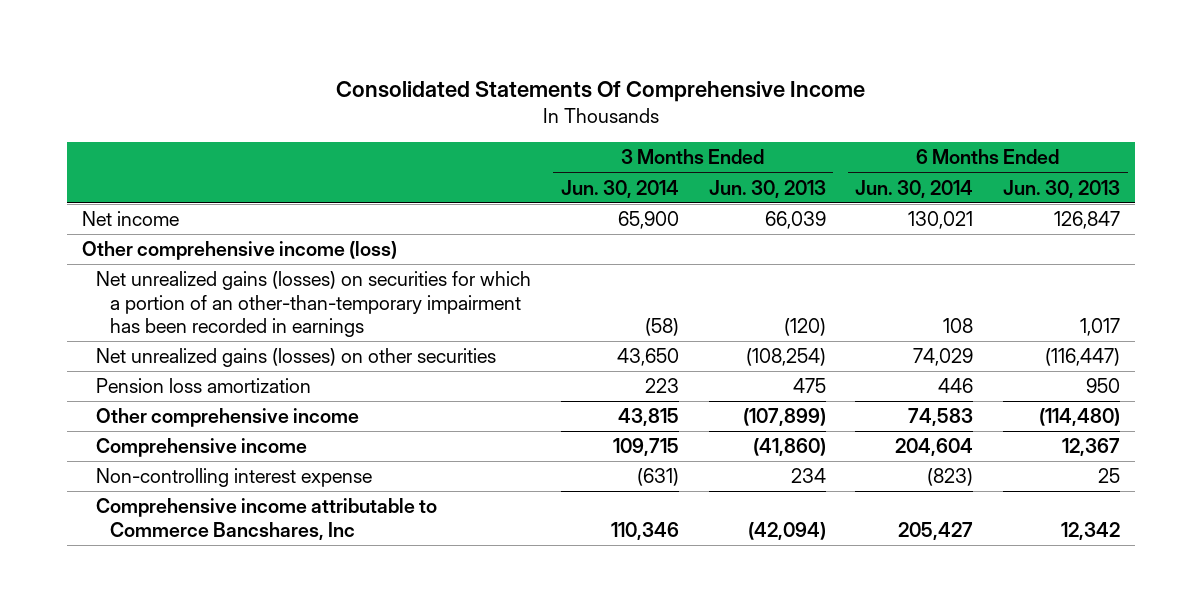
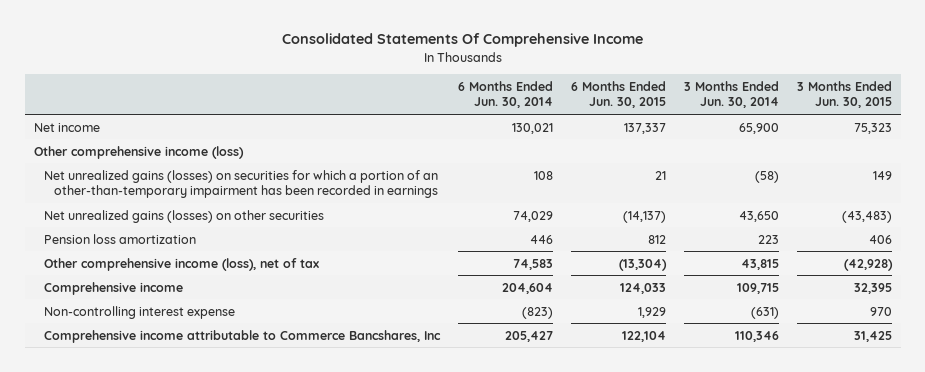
- | 3 Months Ended Jun. 30, 2014 | 3 Months Ended Jun. 30, 2013 | 6 Months Ended Jun. 30, 2014 | 6 Months Ended Jun. 30, 2013
+ | 6 Months Ended Jun. 30, 2014 | 6 Months Ended Jun. 30, 2015 | 3 Months Ended Jun. 30, 2014 | 3 Months Ended Jun. 30, 2015
- Other comprehensive income | 43,815 | (107,899) | 74,583 | (114,480)
+ Other comprehensive income (loss), net of tax | 74,583 | (13,304) | 43,815 | (42,928)

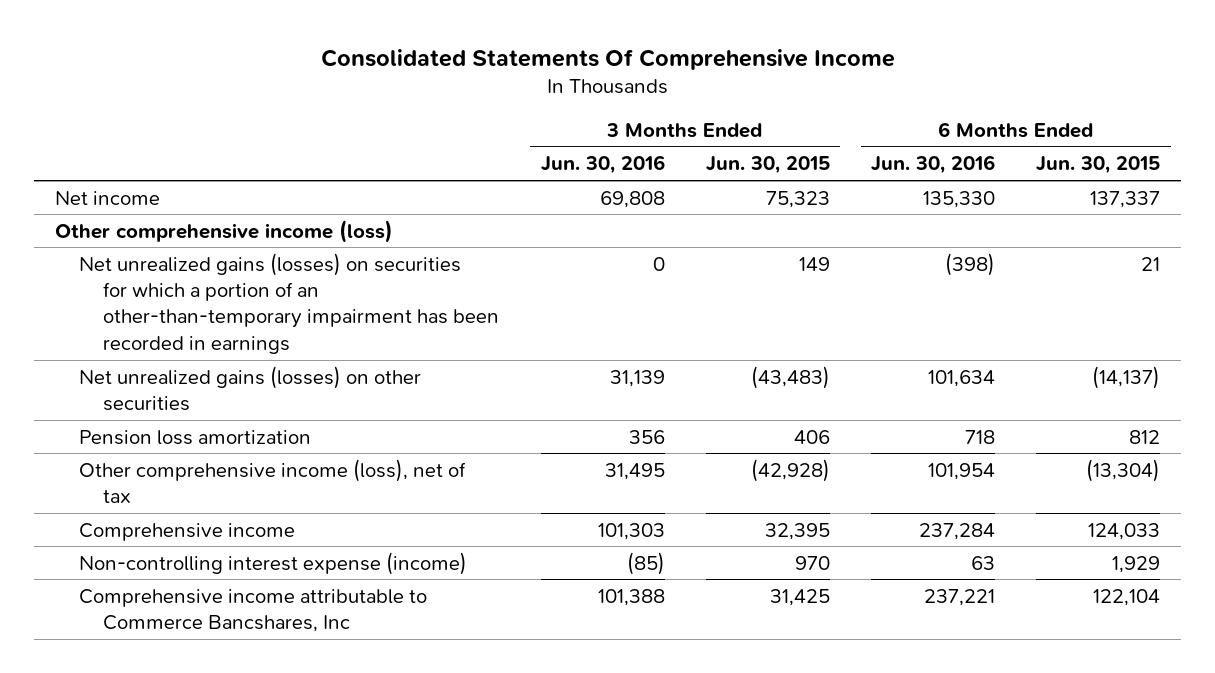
- | 6 Months Ended Jun. 30, 2014 | 6 Months Ended Jun. 30, 2015 | 3 Months Ended Jun. 30, 2014 | 3 Months Ended Jun. 30, 2015
+ | 3 Months Ended Jun. 30, 2016 | 3 Months Ended Jun. 30, 2015 | 6 Months Ended Jun. 30, 2016 | 6 Months Ended Jun. 30, 2015
- Non-controlling interest expense | (823) | 1,929 | (631) | 970
+ Non-controlling interest expense (income) | (85) | 970 | 63 | 1,929

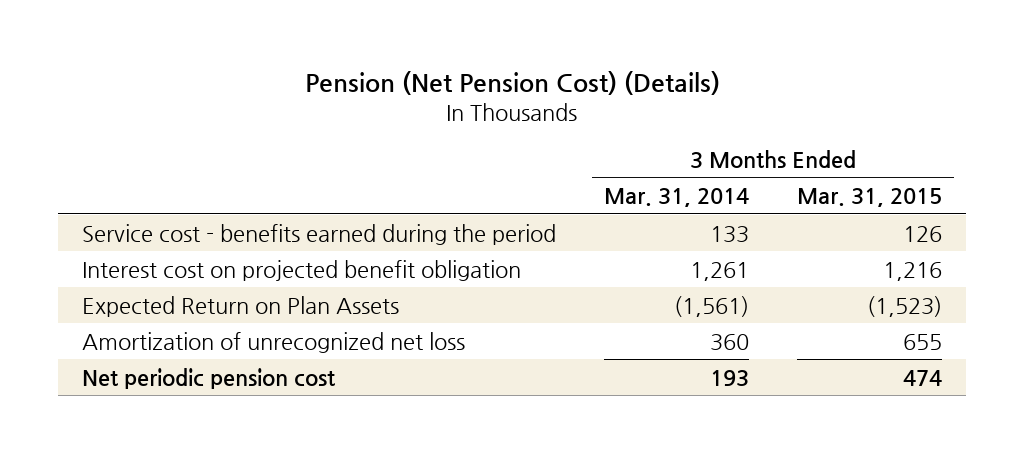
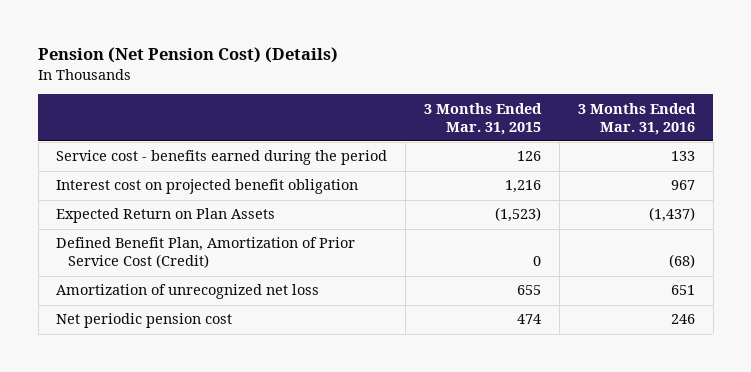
- | 3 Months Ended Mar. 31, 2014 | 3 Months Ended Mar. 31, 2015
+ | 3 Months Ended Mar. 31, 2015 | 3 Months Ended Mar. 31, 2016
+ Defined Benefit Plan, Amortization of Prior Service Cost (Credit) | 0 | (68)

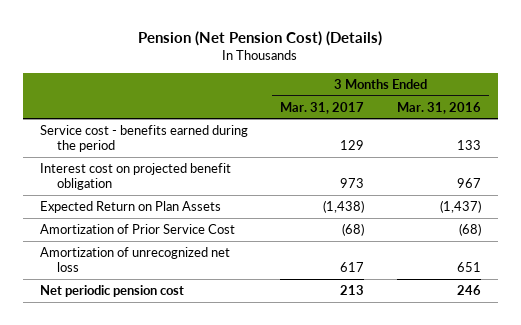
- | 3 Months Ended Mar. 31, 2015 | 3 Months Ended Mar. 31, 2016
+ | 3 Months Ended Mar. 31, 2017 | 3 Months Ended Mar. 31, 2016
- Defined Benefit Plan, Amortization of Prior Service Cost (Credit) | 0 | (68)
+ Amortization of Prior Service Cost | (68) | (68)

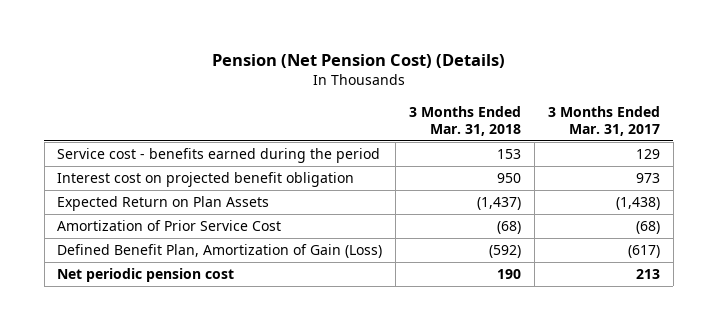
- | 3 Months Ended Mar. 31, 2017 | 3 Months Ended Mar. 31, 2016
+ | 3 Months Ended Mar. 31, 2018 | 3 Months Ended Mar. 31, 2017
- Amortization of unrecognized net loss | 617 | 651
+ Defined Benefit Plan, Amortization of Gain (Loss) | (592) | (617)

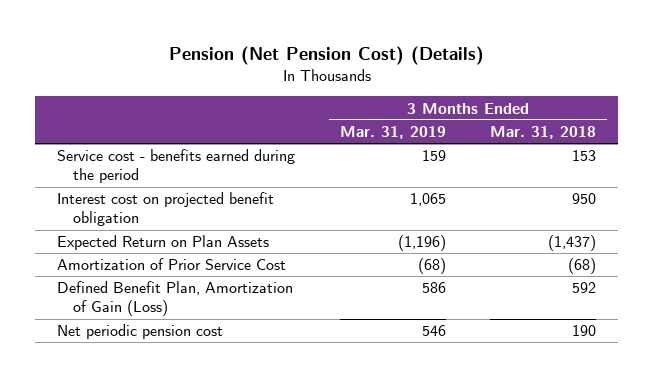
- | 3 Months Ended Mar. 31, 2018 | 3 Months Ended Mar. 31, 2017
+ | 3 Months Ended Mar. 31, 2019 | 3 Months Ended Mar. 31, 2018
- Defined Benefit Plan, Amortization of Gain (Loss) | (592) | (617)
+ Defined Benefit Plan, Amortization of Gain (Loss) | 586 | 592

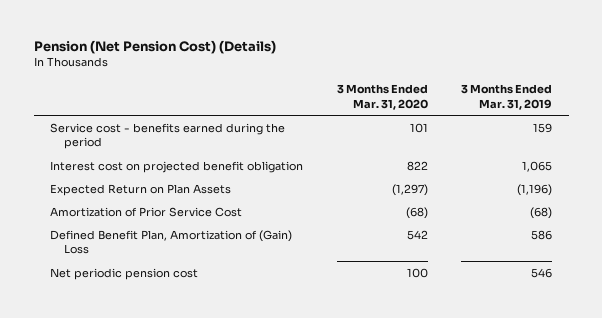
- | 3 Months Ended Mar. 31, 2019 | 3 Months Ended Mar. 31, 2018
+ | 3 Months Ended Mar. 31, 2020 | 3 Months Ended Mar. 31, 2019
- Defined Benefit Plan, Amortization of Gain (Loss) | 586 | 592
+ Defined Benefit Plan, Amortization of (Gain) Loss | 542 | 586

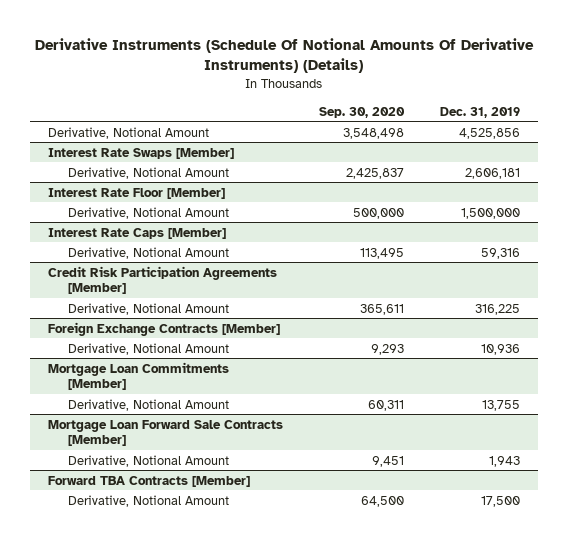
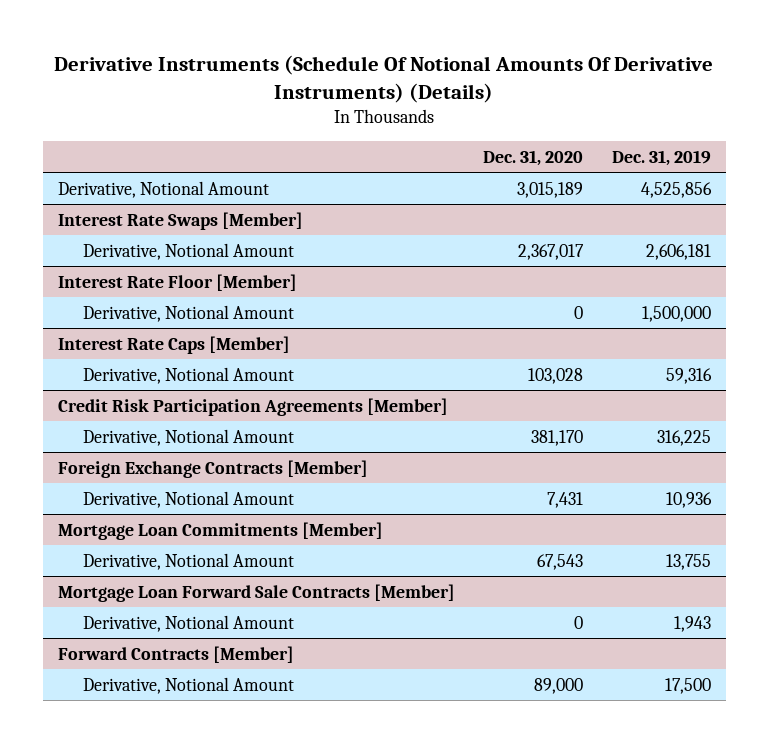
- | Sep. 30, 2020 | Dec. 31, 2019
+ | Dec. 31, 2020 | Dec. 31, 2019
- Forward TBA Contracts [Member]
+ Forward Contracts [Member]

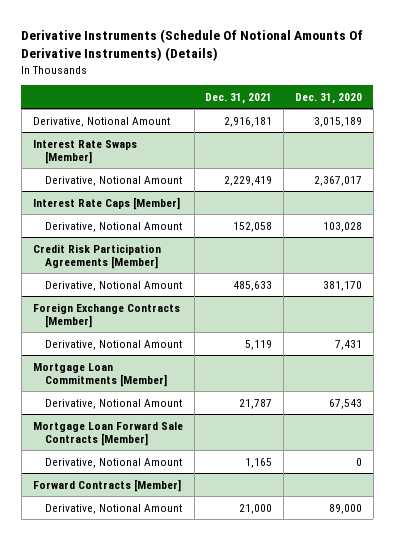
- | Dec. 31, 2020 | Dec. 31, 2019
+ | Dec. 31, 2021 | Dec. 31, 2020
- Interest Rate Floor [Member]
- Derivative, Notional Amount | 0 | 1,500,000

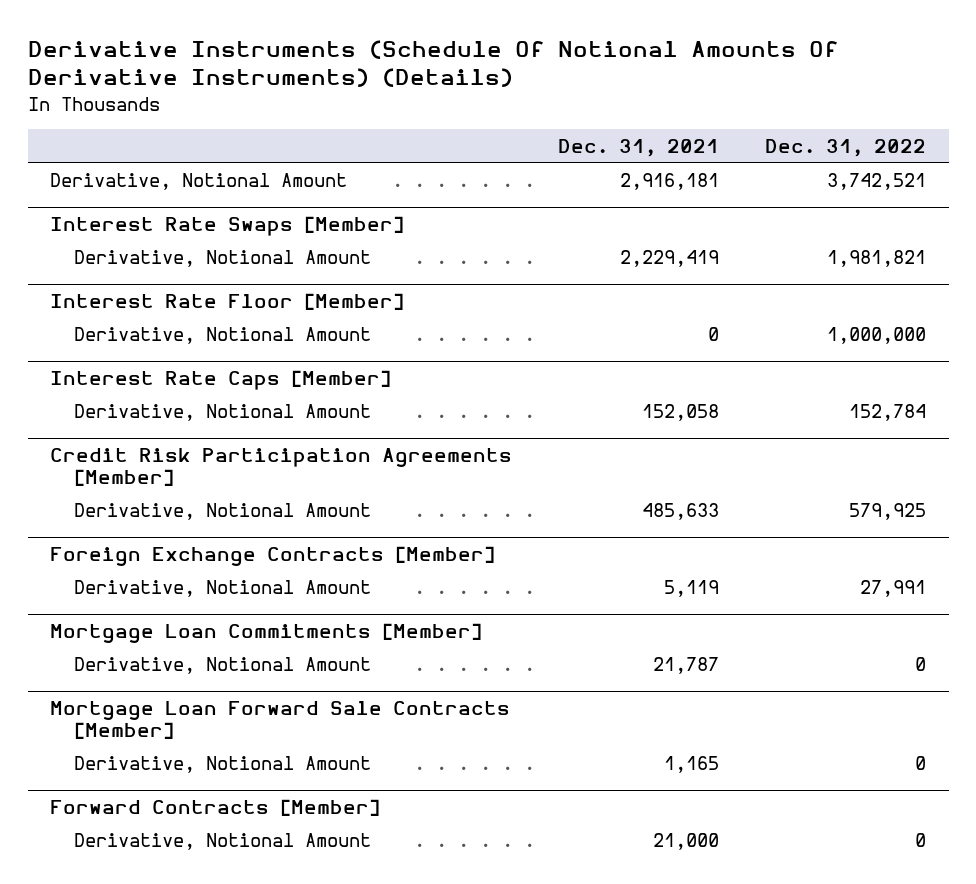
- | Dec. 31, 2021 | Dec. 31, 2020
+ | Dec. 31, 2021 | Dec. 31, 2022
+ Interest Rate Floor [Member]
+ Derivative, Notional Amount | 0 | 1,000,000

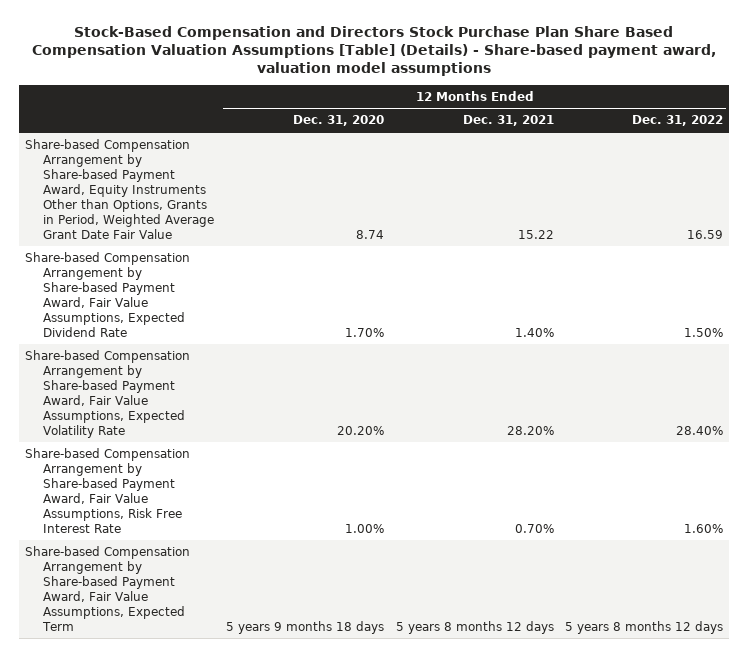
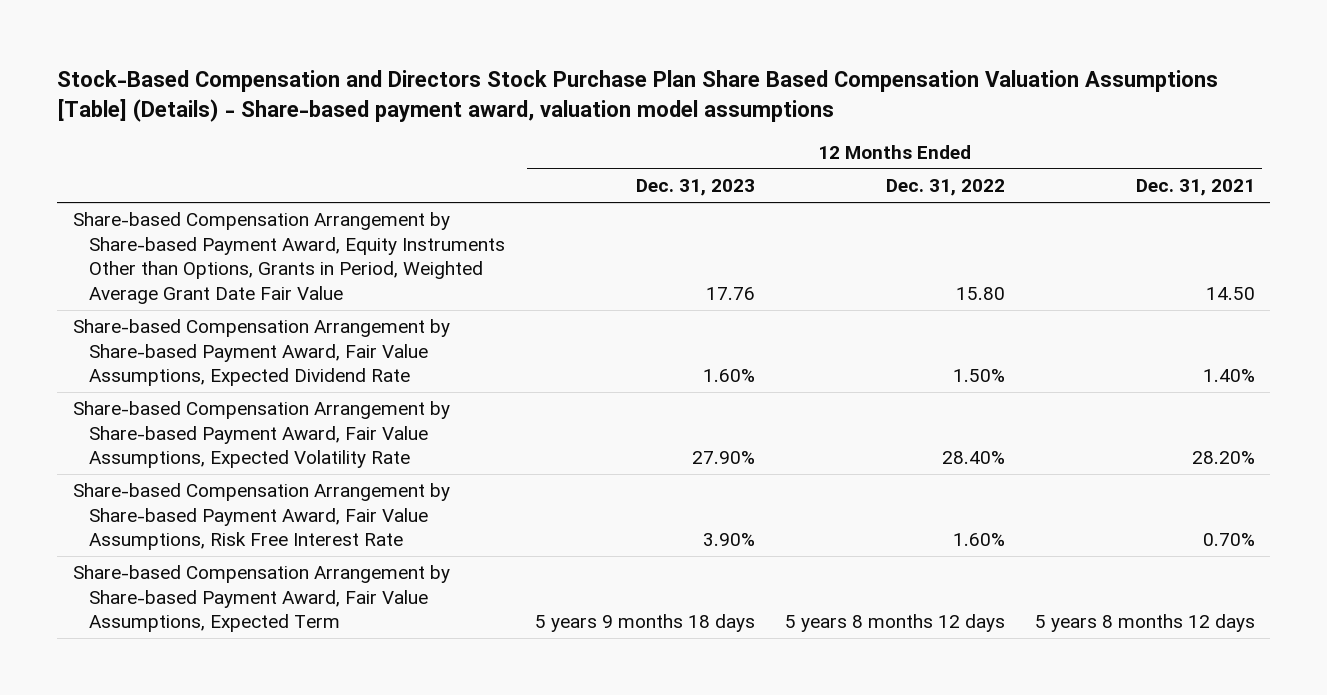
- | 12 Months Ended Dec. 31, 2020 | 12 Months Ended Dec. 31, 2021 | 12 Months Ended Dec. 31, 2022
+ | 12 Months Ended Dec. 31, 2023 | 12 Months Ended Dec. 31, 2022 | 12 Months Ended Dec. 31, 2021
- Share-based Compensation Arrangement by Share-based Payment Award, Equity Instruments Other than Options, Grants in Period, Weighted Average Grant Date Fair Value | 8.74 | 15.22 | 16.59
+ Share-based Compensation Arrangement by Share-based Payment Award, Equity Instruments Other than Options, Grants in Period, Weighted Average Grant Date Fair Value | 17.76 | 15.80 | 14.50

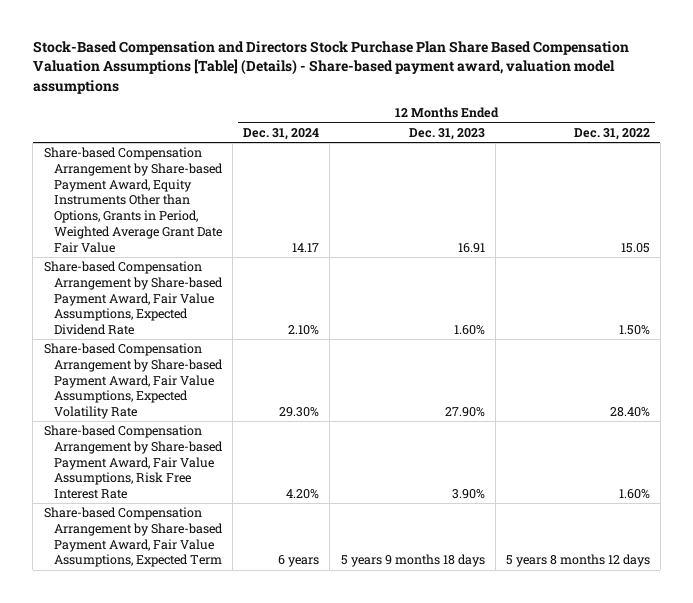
- | 12 Months Ended Dec. 31, 2023 | 12 Months Ended Dec. 31, 2022 | 12 Months Ended Dec. 31, 2021
+ | 12 Months Ended Dec. 31, 2024 | 12 Months Ended Dec. 31, 2023 | 12 Months Ended Dec. 31, 2022
- Share-based Compensation Arrangement by Share-based Payment Award, Equity Instruments Other than Options, Grants in Period, Weighted Average Grant Date Fair Value | 17.76 | 15.80 | 14.50
+ Share-based Compensation Arrangement by Share-based Payment Award, Equity Instruments Other than Options, Grants in Period, Weighted Average Grant Date Fair Value | 14.17 | 16.91 | 15.05

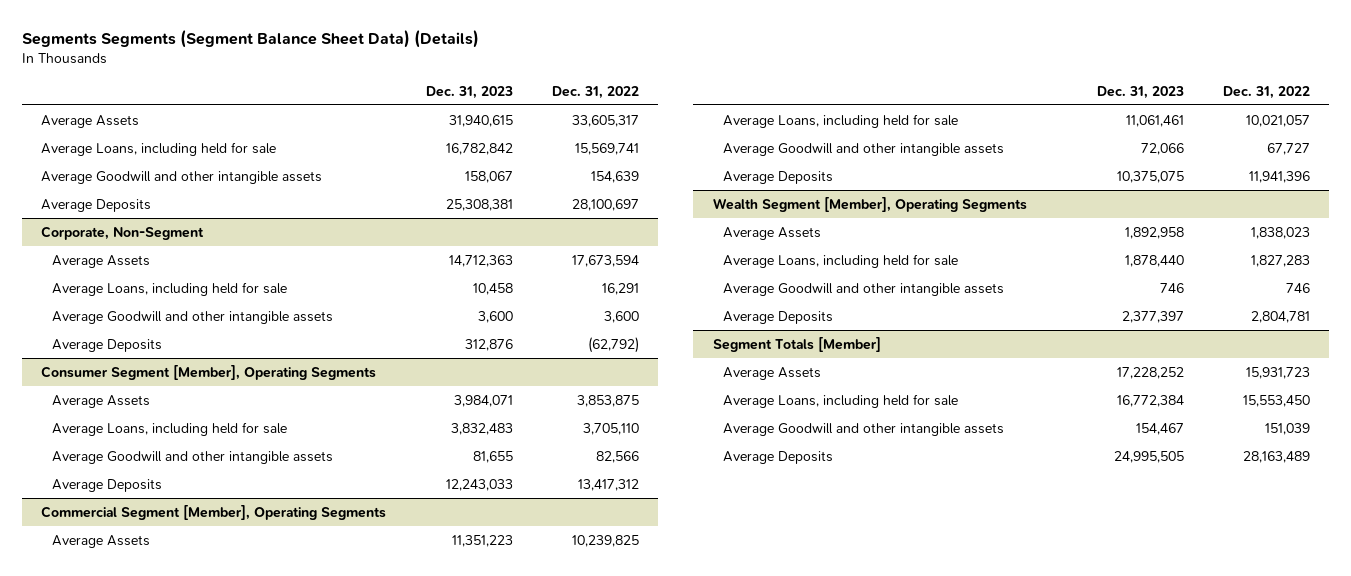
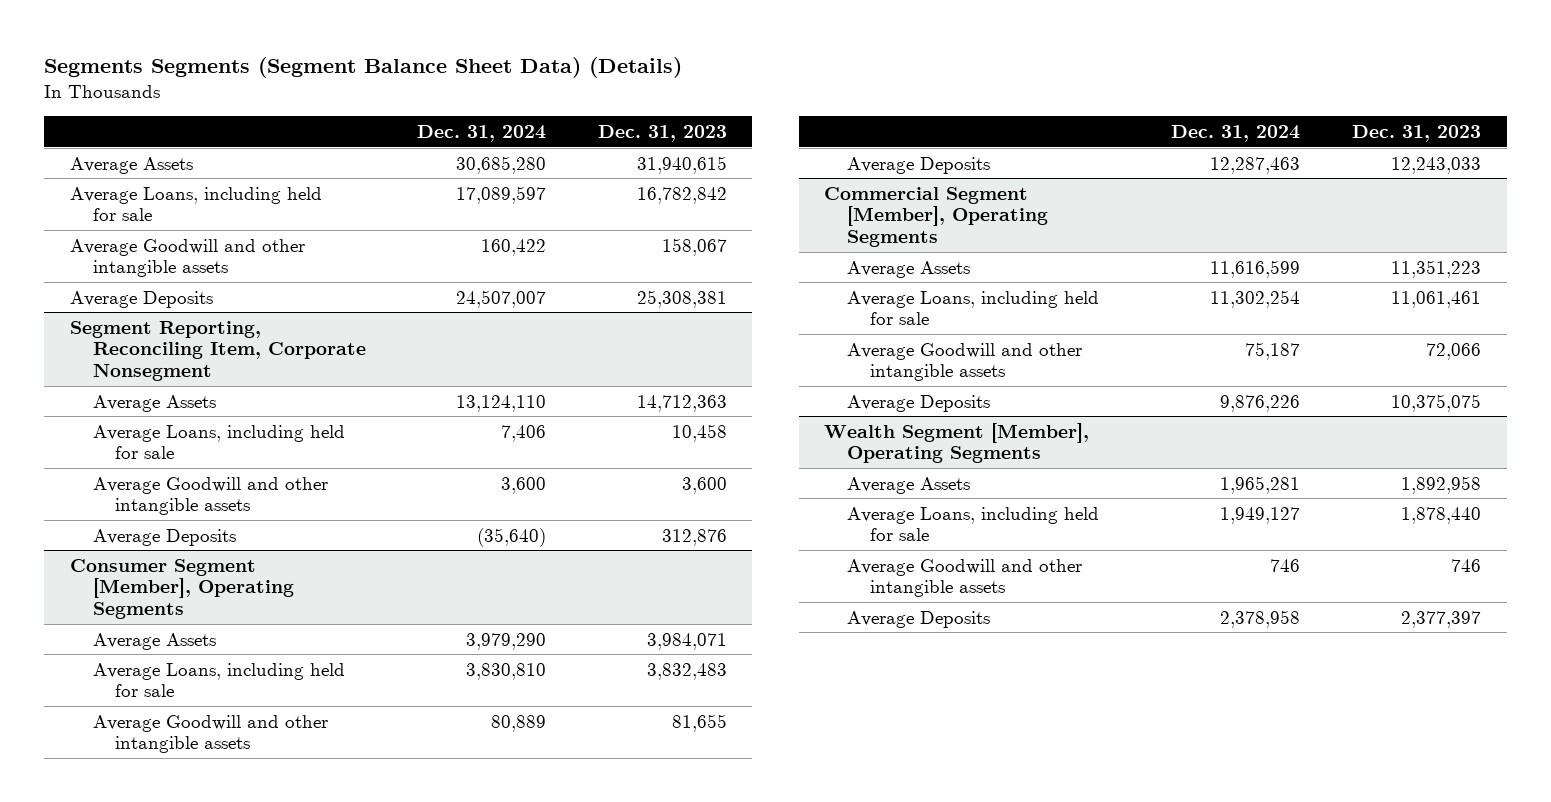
- | Dec. 31, 2023 | Dec. 31, 2022
+ | Dec. 31, 2024 | Dec. 31, 2023
- Corporate, Non-Segment
+ Segment Reporting, Reconciling Item, Corporate Nonsegment
- Segment Totals [Member]
- Average Assets | 17,228,252 | 15,931,723
- Average Loans, including held for sale | 16,772,384 | 15,553,450
- Average Goodwill and other intangible assets | 154,467 | 151,039
- Average Deposits | 24,995,505 | 28,163,489

